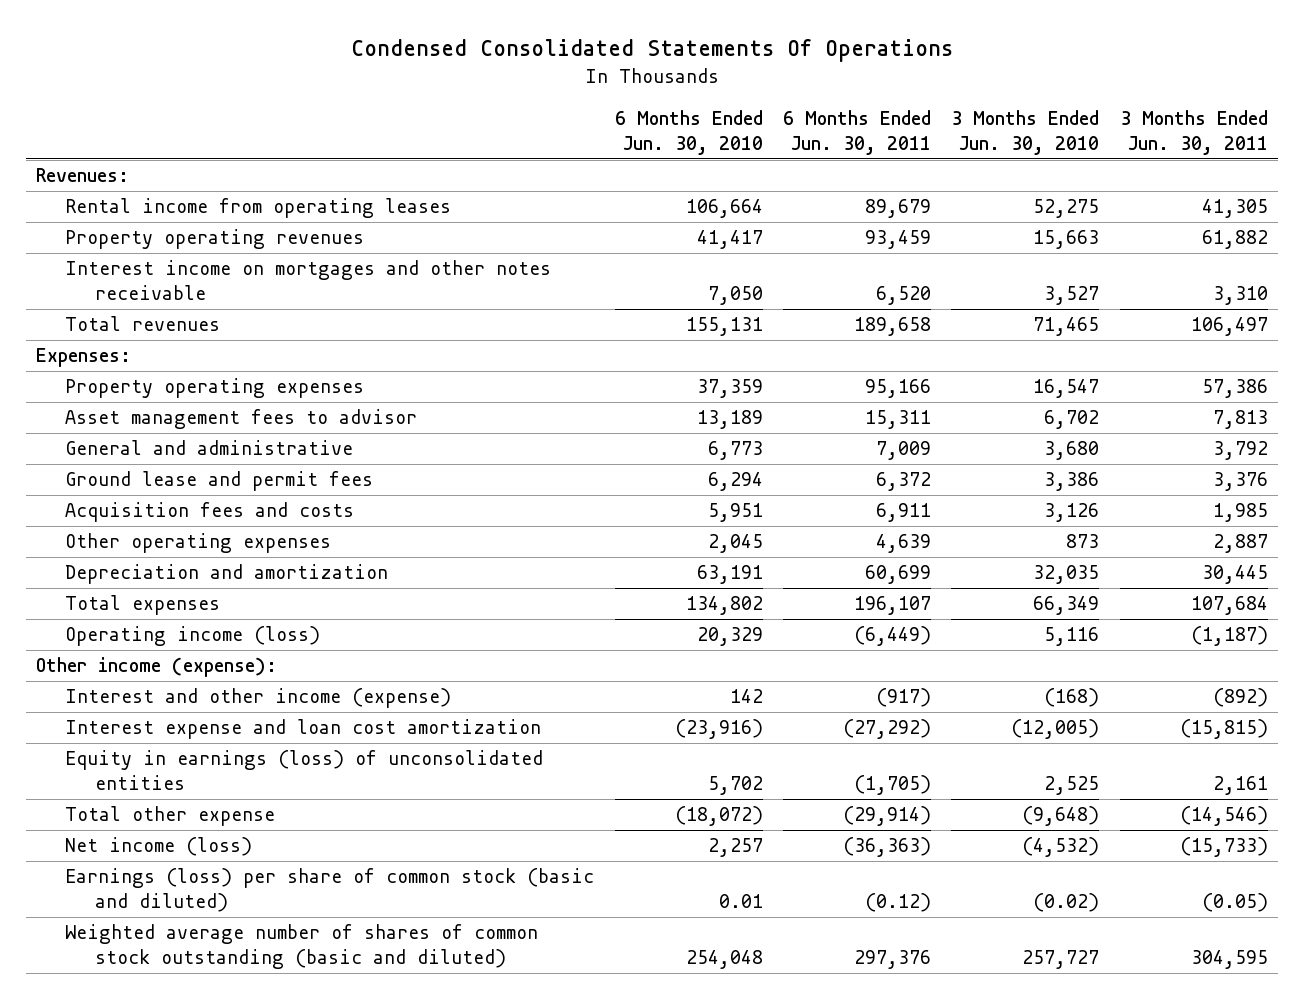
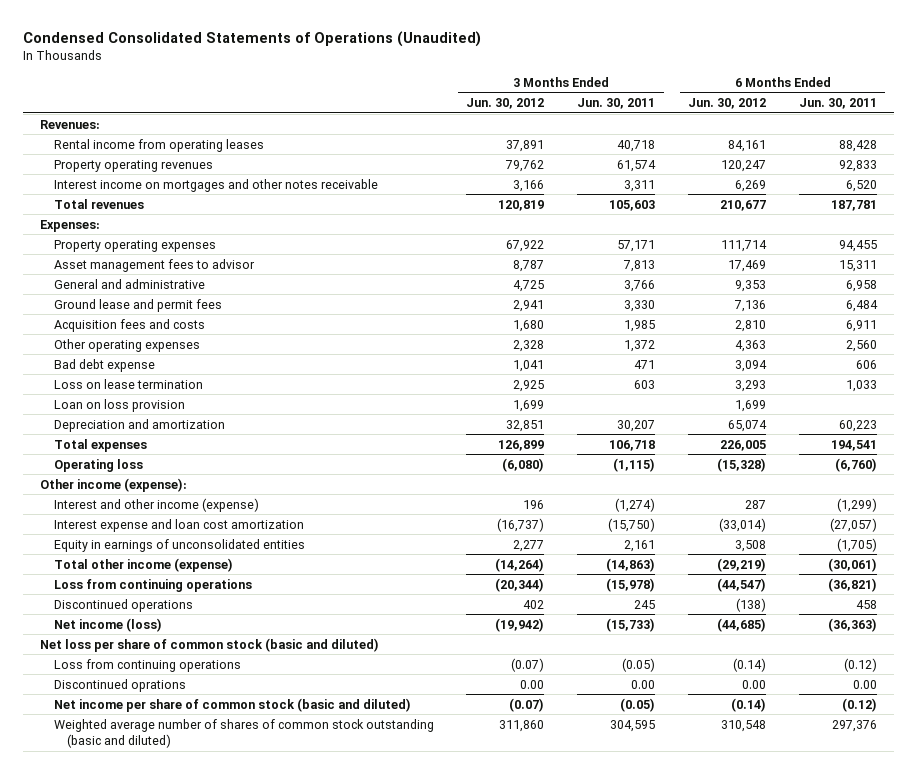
- Condensed Consolidated Statements Of Operations
+ Condensed Consolidated Statements of Operations (Unaudited)
- | 6 Months Ended Jun. 30, 2010 | 6 Months Ended Jun. 30, 2011 | 3 Months Ended Jun. 30, 2010 | 3 Months Ended Jun. 30, 2011
+ | 3 Months Ended Jun. 30, 2012 | 3 Months Ended Jun. 30, 2011 | 6 Months Ended Jun. 30, 2012 | 6 Months Ended Jun. 30, 2011
- Rental income from operating leases | 106,664 | 89,679 | 52,275 | 41,305
- Property operating revenues | 41,417 | 93,459 | 15,663 | 61,882
- Interest income on mortgages and other notes receivable | 7,050 | 6,520 | 3,527 | 3,310
- Total revenues | 155,131 | 189,658 | 71,465 | 106,497
+ Rental income from operating leases | 37,891 | 40,718 | 84,161 | 88,428
+ Property operating revenues | 79,762 | 61,574 | 120,247 | 92,833
+ Interest income on mortgages and other notes receivable | 3,166 | 3,311 | 6,269 | 6,520
+ Total revenues | 120,819 | 105,603 | 210,677 | 187,781
- Property operating expenses | 37,359 | 95,166 | 16,547 | 57,386
+ Property operating expenses | 67,922 | 57,171 | 111,714 | 94,455
- General and administrative | 6,773 | 7,009 | 3,680 | 3,792
- Ground lease and permit fees | 6,294 | 6,372 | 3,386 | 3,376
+ General and administrative | 4,725 | 3,766 | 9,353 | 6,958
+ Ground lease and permit fees | 2,941 | 3,330 | 7,136 | 6,484
- Other operating expenses | 2,045 | 4,639 | 873 | 2,887
- Depreciation and amortization | 63,191 | 60,699 | 32,035 | 30,445
- Total expenses | 134,802 | 196,107 | 66,349 | 107,684
- Operating income (loss) | 20,329 | (6,449) | 5,116 | (1,187)
+ Other operating expenses | 2,328 | 1,372 | 4,363 | 2,560
+ Bad debt expense | 1,041 | 471 | 3,094 | 606
+ Loss on lease termination | 2,925 | 603 | 3,293 | 1,033
+ Loan on loss provision | 1,699 | | 1,699 |
+ Depreciation and amortization | 32,851 | 30,207 | 65,074 | 60,223
+ Total expenses | 126,899 | 106,718 | 226,005 | 194,541
+ Operating loss | (6,080) | (1,115) | (15,328) | (6,760)
- Interest and other income (expense) | 142 | (917) | (168) | (892)
- Interest expense and loan cost amortization | (23,916) | (27,292) | (12,005) | (15,815)
- Equity in earnings (loss) of unconsolidated entities | 5,702 | (1,705) | 2,525 | 2,161
- Total other expense | (18,072) | (29,914) | (9,648) | (14,546)
+ Interest and other income (expense) | 196 | (1,274) | 287 | (1,299)
+ Interest expense and loan cost amortization | (16,737) | (15,750) | (33,014) | (27,057)
+ Equity in earnings of unconsolidated entities | 2,277 | 2,161 | 3,508 | (1,705)
+ Total other income (expense) | (14,264) | (14,863) | (29,219) | (30,061)
+ Loss from continuing operations | (20,344) | (15,978) | (44,547) | (36,821)
+ Discontinued operations | 402 | 245 | (138) | 458
- Earnings (loss) per share of common stock (basic and diluted) | 0.01 | (0.12) | (0.02) | (0.05)
+ Net loss per share of common stock (basic and diluted)
+ Loss from continuing operations | (0.07) | (0.05) | (0.14) | (0.12)
+ Discontinued oprations | 0.00 | 0.00 | 0.00 | 0.00
+ Net income per share of common stock (basic and diluted) | (0.07) | (0.05) | (0.14) | (0.12)

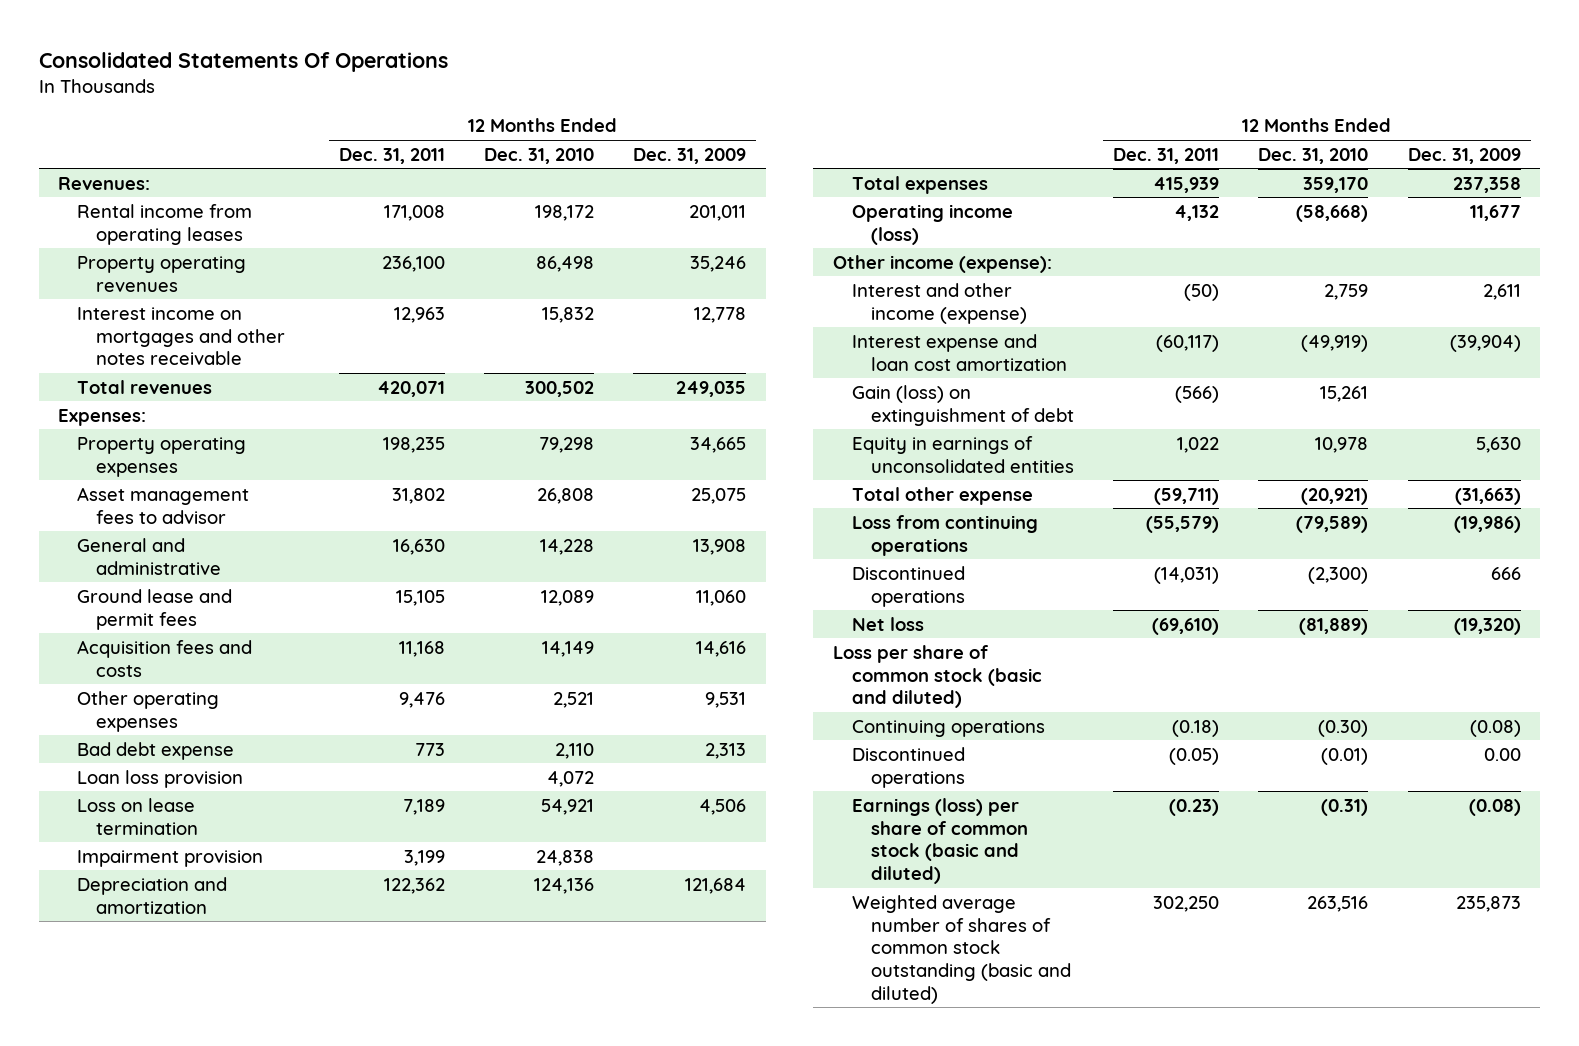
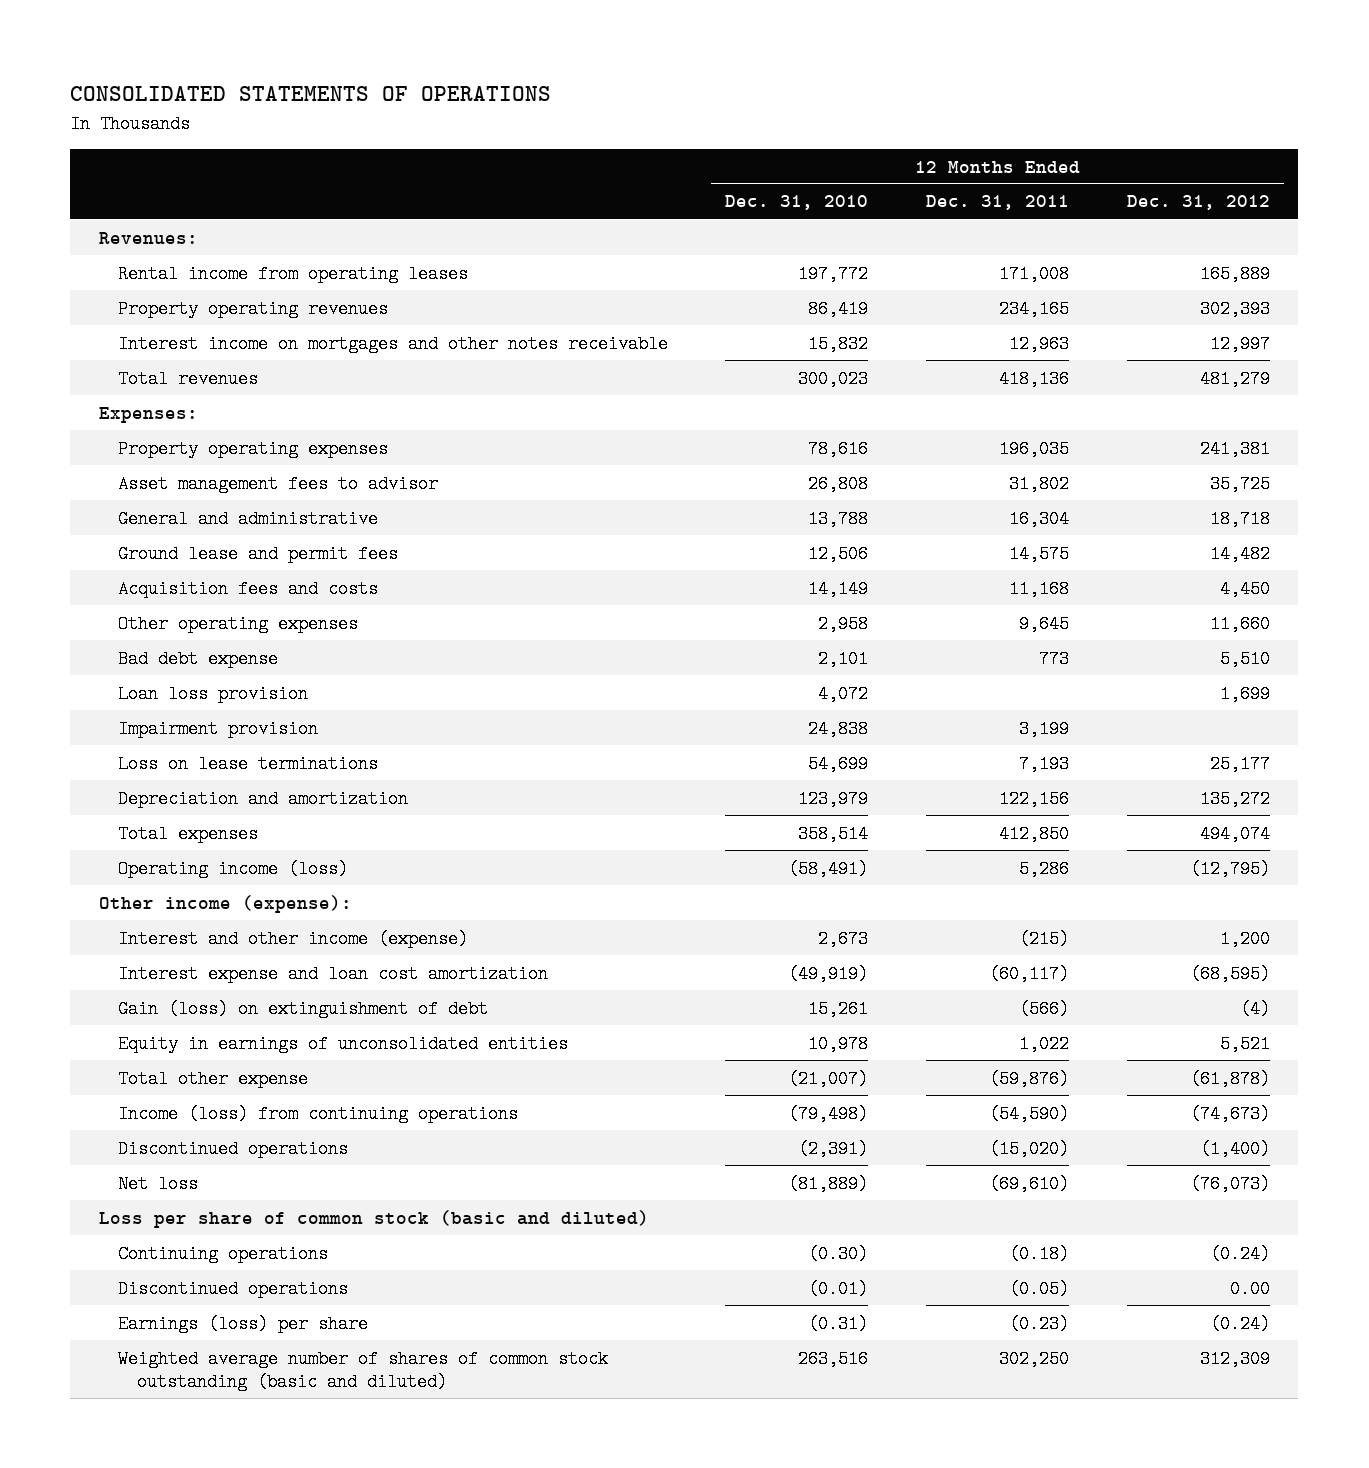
- Consolidated Statements Of Operations
+ CONSOLIDATED STATEMENTS OF OPERATIONS
- | 12 Months Ended Dec. 31, 2011 | 12 Months Ended Dec. 31, 2010 | 12 Months Ended Dec. 31, 2009
+ | 12 Months Ended Dec. 31, 2010 | 12 Months Ended Dec. 31, 2011 | 12 Months Ended Dec. 31, 2012
- Rental income from operating leases | 171,008 | 198,172 | 201,011
- Property operating revenues | 236,100 | 86,498 | 35,246
+ Rental income from operating leases | 197,772 | 171,008 | 165,889
+ Property operating revenues | 86,419 | 234,165 | 302,393
- Total revenues | 420,071 | 300,502 | 249,035
+ Total revenues | 300,023 | 418,136 | 481,279
- Property operating expenses | 198,235 | 79,298 | 34,665
+ Property operating expenses | 78,616 | 196,035 | 241,381
- General and administrative | 16,630 | 14,228 | 13,908
- Ground lease and permit fees | 15,105 | 12,089 | 11,060
+ General and administrative | 13,788 | 16,304 | 18,718
+ Ground lease and permit fees | 12,506 | 14,575 | 14,482
- Other operating expenses | 9,476 | 2,521 | 9,531
- Bad debt expense | 773 | 2,110 | 2,313
+ Other operating expenses | 2,958 | 9,645 | 11,660
+ Bad debt expense | 2,101 | 773 | 5,510
- Loss on lease termination | 7,189 | 54,921 | 4,506
- Depreciation and amortization | 122,362 | 124,136 | 121,684
- Total expenses | 415,939 | 359,170 | 237,358
- Operating income (loss) | 4,132 | (58,668) | 11,677
+ Loss on lease terminations | 54,699 | 7,193 | 25,177
+ Depreciation and amortization | 123,979 | 122,156 | 135,272
+ Total expenses | 358,514 | 412,850 | 494,074
+ Operating income (loss) | (58,491) | 5,286 | (12,795)
- Interest and other income (expense) | (50) | 2,759 | 2,611
+ Interest and other income (expense) | 2,673 | (215) | 1,200
- Total other expense | (59,711) | (20,921) | (31,663)
- Loss from continuing operations | (55,579) | (79,589) | (19,986)
- Discontinued operations | (14,031) | (2,300) | 666
+ Total other expense | (21,007) | (59,876) | (61,878)
+ Income (loss) from continuing operations | (79,498) | (54,590) | (74,673)
+ Discontinued operations | (2,391) | (15,020) | (1,400)
- Earnings (loss) per share of common stock (basic and diluted) | (0.23) | (0.31) | (0.08)
+ Earnings (loss) per share | (0.31) | (0.23) | (0.24)

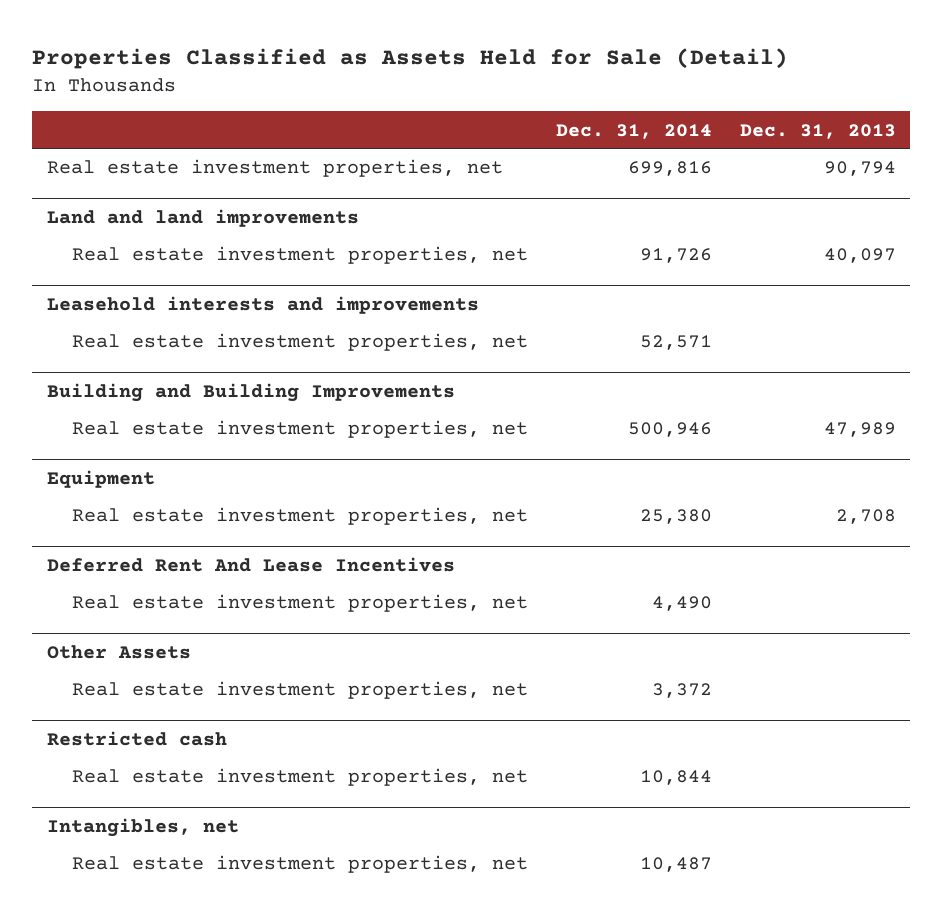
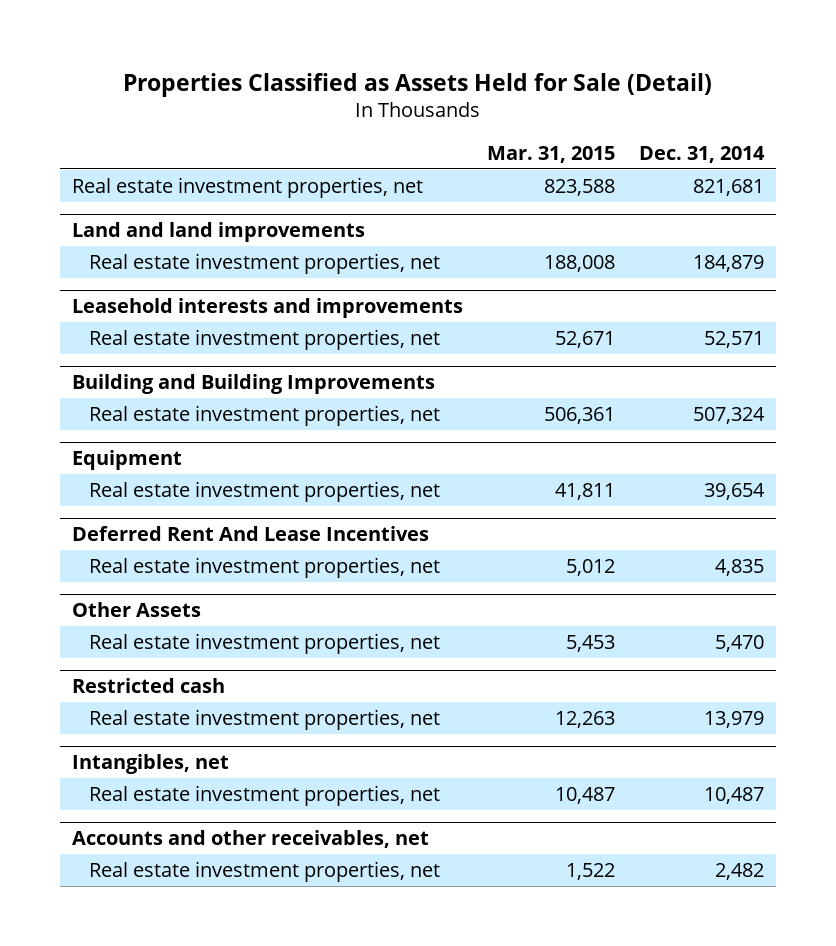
- | Dec. 31, 2014 | Dec. 31, 2013
+ | Mar. 31, 2015 | Dec. 31, 2014
- Real estate investment properties, net | 699,816 | 90,794
+ Real estate investment properties, net | 823,588 | 821,681
@ Land and land improvements
- Real estate investment properties, net | 91,726 | 40,097
+ Real estate investment properties, net | 188,008 | 184,879
@ Building and Building Improvements
- Real estate investment properties, net | 500,946 | 47,989
+ Real estate investment properties, net | 506,361 | 507,324
@ Equipment
- Real estate investment properties, net | 25,380 | 2,708
+ Real estate investment properties, net | 41,811 | 39,654
@ Deferred Rent And Lease Incentives
- Real estate investment properties, net | 4,490 |
+ Real estate investment properties, net | 5,012 | 4,835
@ Other Assets
- Real estate investment properties, net | 3,372 |
+ Real estate investment properties, net | 5,453 | 5,470
@ Restricted cash
- Real estate investment properties, net | 10,844 |
+ Real estate investment properties, net | 12,263 | 13,979
+ Accounts and other receivables, net
+ Real estate investment properties, net | 1,522 | 2,482

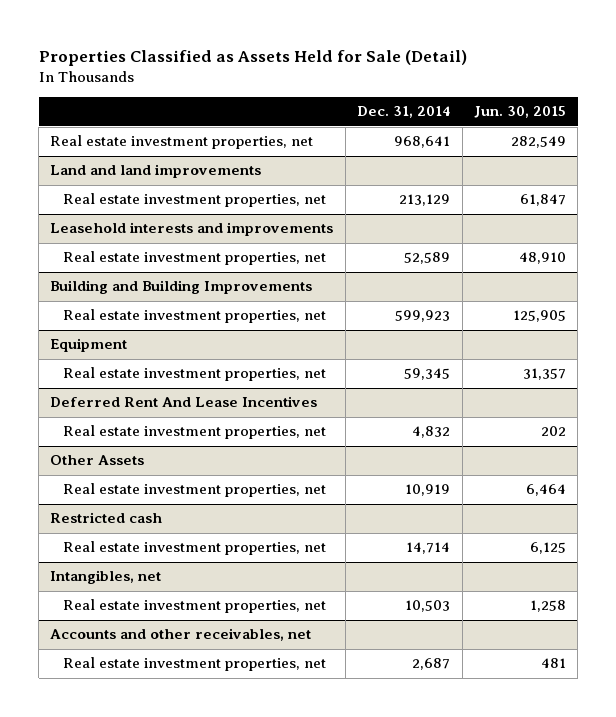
- | Mar. 31, 2015 | Dec. 31, 2014
+ | Dec. 31, 2014 | Jun. 30, 2015
- Real estate investment properties, net | 823,588 | 821,681
+ Real estate investment properties, net | 968,641 | 282,549
@ Land and land improvements
- Real estate investment properties, net | 188,008 | 184,879
+ Real estate investment properties, net | 213,129 | 61,847
@ Leasehold interests and improvements
- Real estate investment properties, net | 52,671 | 52,571
+ Real estate investment properties, net | 52,589 | 48,910
@ Building and Building Improvements
- Real estate investment properties, net | 506,361 | 507,324
+ Real estate investment properties, net | 599,923 | 125,905
@ Equipment
- Real estate investment properties, net | 41,811 | 39,654
+ Real estate investment properties, net | 59,345 | 31,357
@ Deferred Rent And Lease Incentives
- Real estate investment properties, net | 5,012 | 4,835
+ Real estate investment properties, net | 4,832 | 202
@ Other Assets
- Real estate investment properties, net | 5,453 | 5,470
+ Real estate investment properties, net | 10,919 | 6,464
@ Restricted cash
- Real estate investment properties, net | 12,263 | 13,979
+ Real estate investment properties, net | 14,714 | 6,125
@ Intangibles, net
- Real estate investment properties, net | 10,487 | 10,487
+ Real estate investment properties, net | 10,503 | 1,258
@ Accounts and other receivables, net
- Real estate investment properties, net | 1,522 | 2,482
+ Real estate investment properties, net | 2,687 | 481

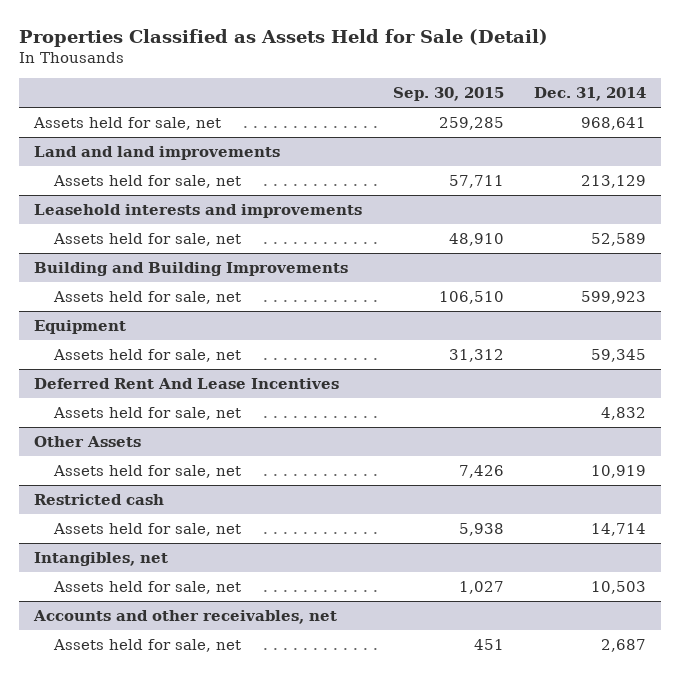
- | Dec. 31, 2014 | Jun. 30, 2015
+ | Sep. 30, 2015 | Dec. 31, 2014
- Real estate investment properties, net | 968,641 | 282,549
+ Assets held for sale, net | 259,285 | 968,641
@ Land and land improvements
- Real estate investment properties, net | 213,129 | 61,847
+ Assets held for sale, net | 57,711 | 213,129
@ Leasehold interests and improvements
- Real estate investment properties, net | 52,589 | 48,910
+ Assets held for sale, net | 48,910 | 52,589
@ Building and Building Improvements
- Real estate investment properties, net | 599,923 | 125,905
+ Assets held for sale, net | 106,510 | 599,923
@ Equipment
- Real estate investment properties, net | 59,345 | 31,357
+ Assets held for sale, net | 31,312 | 59,345
@ Deferred Rent And Lease Incentives
- Real estate investment properties, net | 4,832 | 202
+ Assets held for sale, net | | 4,832
@ Other Assets
- Real estate investment properties, net | 10,919 | 6,464
+ Assets held for sale, net | 7,426 | 10,919
@ Restricted cash
- Real estate investment properties, net | 14,714 | 6,125
+ Assets held for sale, net | 5,938 | 14,714
@ Intangibles, net
- Real estate investment properties, net | 10,503 | 1,258
+ Assets held for sale, net | 1,027 | 10,503
@ Accounts and other receivables, net
- Real estate investment properties, net | 2,687 | 481
+ Assets held for sale, net | 451 | 2,687

